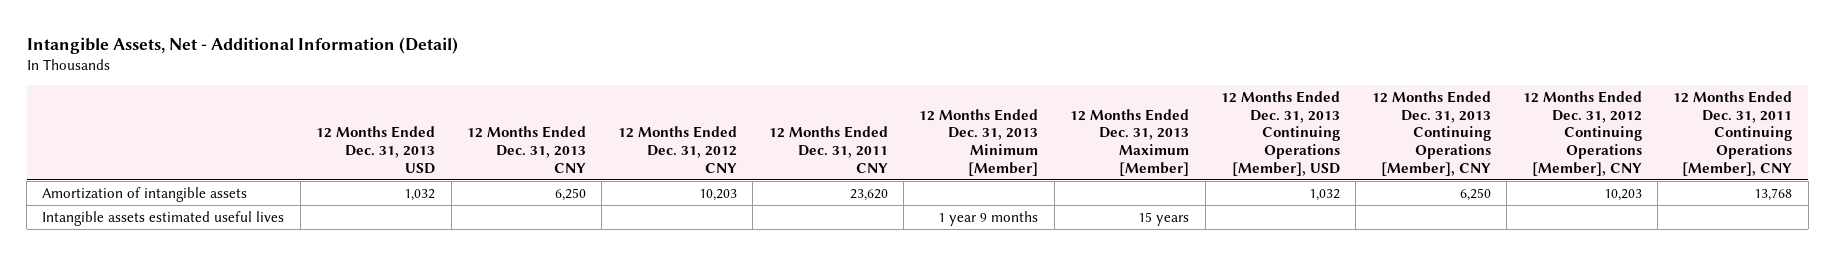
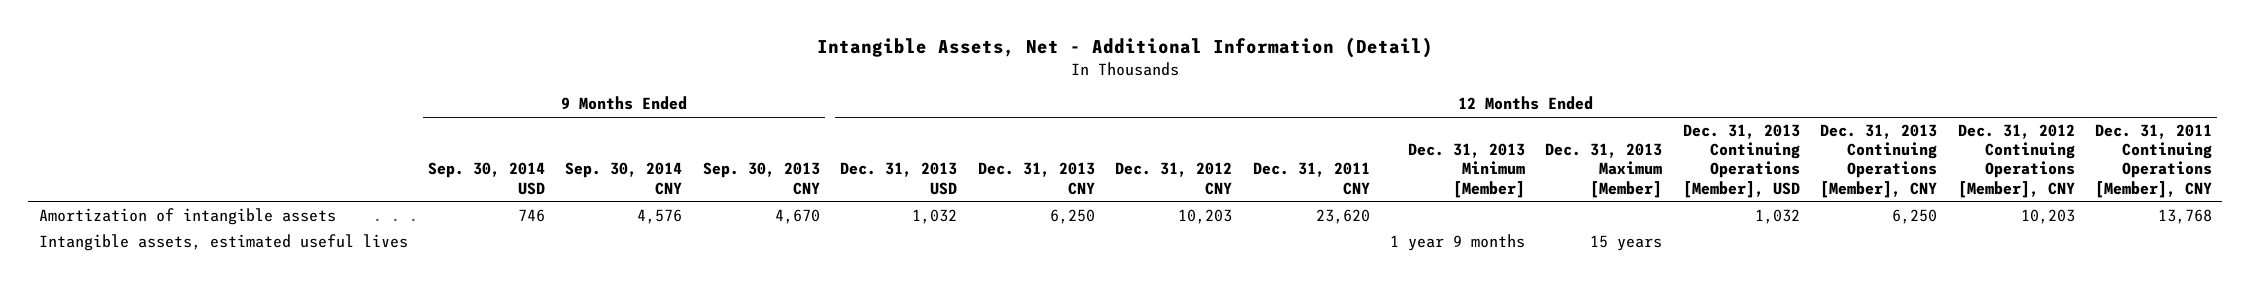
- | 12 Months Ended Dec. 31, 2013 USD | 12 Months Ended Dec. 31, 2013 CNY | 12 Months Ended Dec. 31, 2012 CNY | 12 Months Ended Dec. 31, 2011 CNY | 12 Months Ended Dec. 31, 2013 Minimum [Member] | 12 Months Ended Dec. 31, 2013 Maximum [Member] | 12 Months Ended Dec. 31, 2013 Continuing Operations [Member], USD | 12 Months Ended Dec. 31, 2013 Continuing Operations [Member], CNY | 12 Months Ended Dec. 31, 2012 Continuing Operations [Member], CNY | 12 Months Ended Dec. 31, 2011 Continuing Operations [Member], CNY
+ | 9 Months Ended Sep. 30, 2014 USD | 9 Months Ended Sep. 30, 2014 CNY | 9 Months Ended Sep. 30, 2013 CNY | 12 Months Ended Dec. 31, 2013 USD | 12 Months Ended Dec. 31, 2013 CNY | 12 Months Ended Dec. 31, 2012 CNY | 12 Months Ended Dec. 31, 2011 CNY | 12 Months Ended Dec. 31, 2013 Minimum [Member] | 12 Months Ended Dec. 31, 2013 Maximum [Member] | 12 Months Ended Dec. 31, 2013 Continuing Operations [Member], USD | 12 Months Ended Dec. 31, 2013 Continuing Operations [Member], CNY | 12 Months Ended Dec. 31, 2012 Continuing Operations [Member], CNY | 12 Months Ended Dec. 31, 2011 Continuing Operations [Member], CNY
- Intangible assets estimated useful lives | | | | | 1 year 9 months | 15 years | | | |
+ Intangible assets, estimated useful lives | | | | | | | | 1 year 9 months | 15 years | | | |

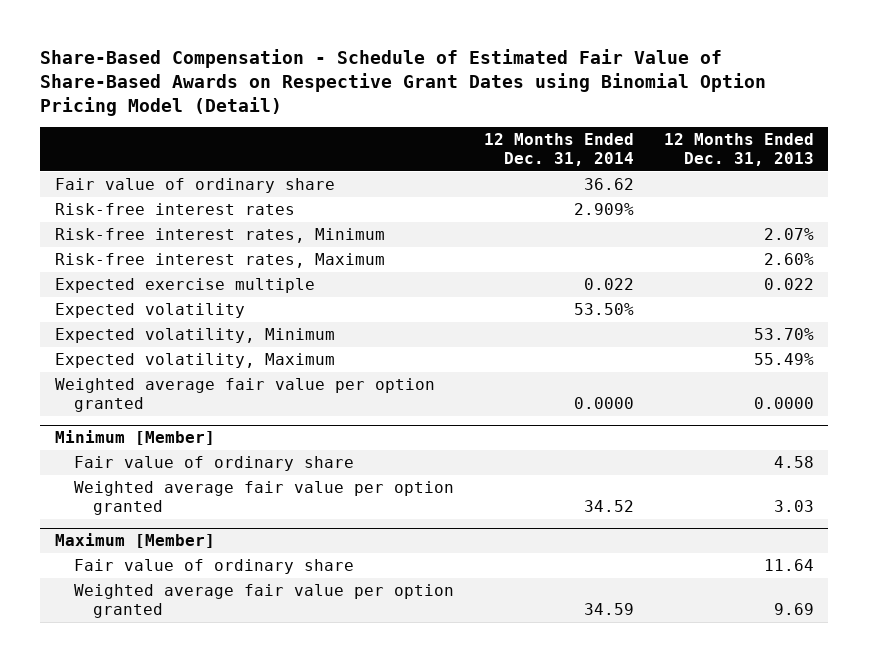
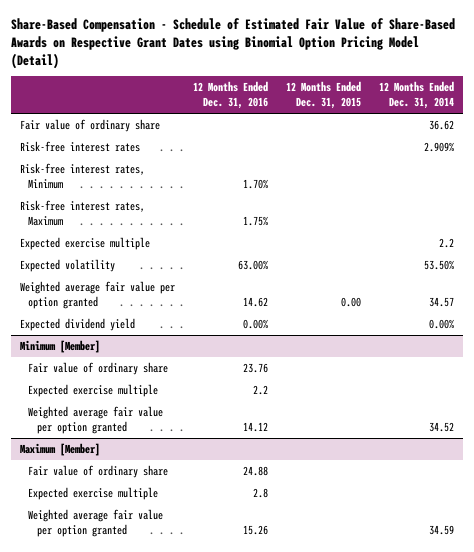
- | 12 Months Ended Dec. 31, 2014 | 12 Months Ended Dec. 31, 2013
+ | 12 Months Ended Dec. 31, 2016 | 12 Months Ended Dec. 31, 2015 | 12 Months Ended Dec. 31, 2014
- Expected exercise multiple | 0.022 | 0.022
+ Expected exercise multiple | | | 2.2
- Expected volatility, Minimum | | 53.70%
- Expected volatility, Maximum | | 55.49%
- Weighted average fair value per option granted | 0.0000 | 0.0000
+ Weighted average fair value per option granted | 14.62 | 0.00 | 34.57
+ Expected dividend yield | 0.00% | | 0.00%
@ Minimum [Member]
+ Expected exercise multiple | 2.2 | |
@ Maximum [Member]
+ Expected exercise multiple | 2.8 | |

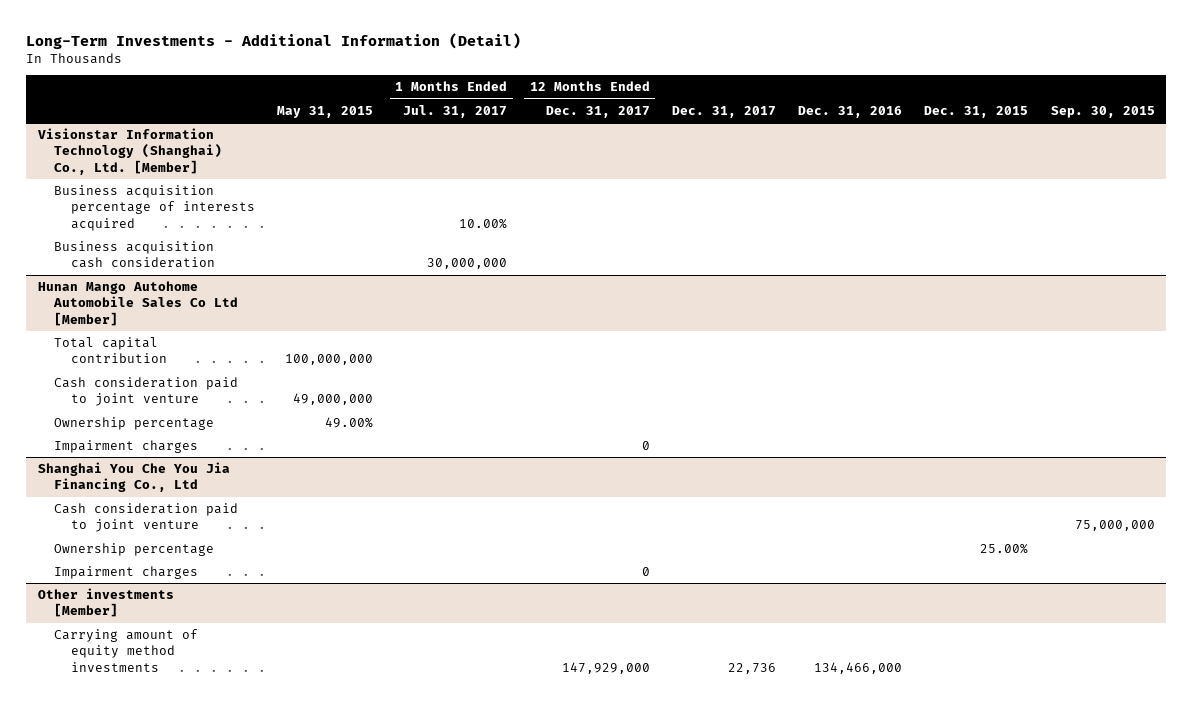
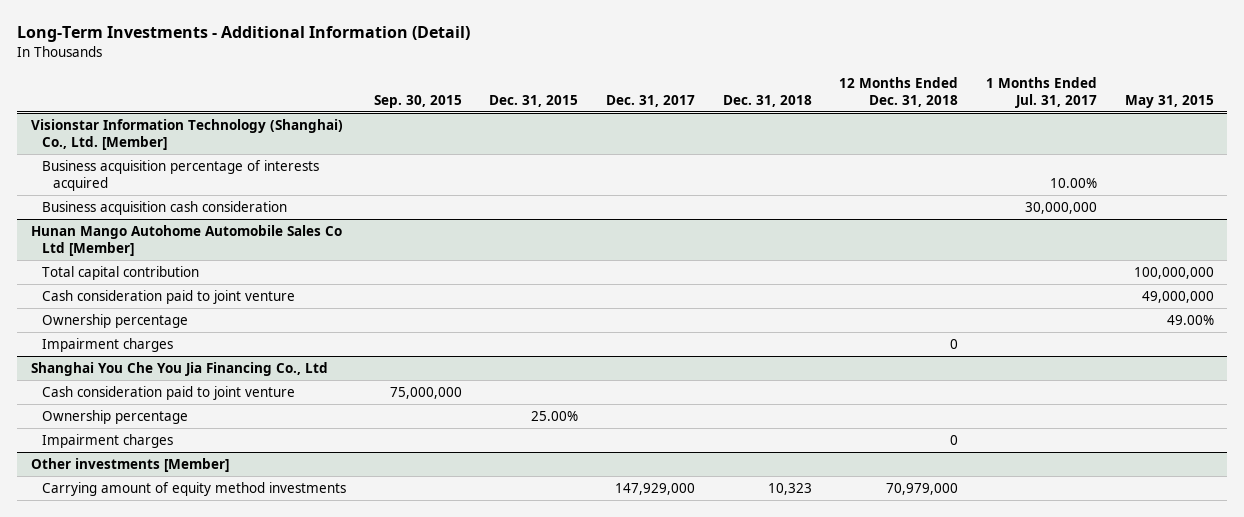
- | May 31, 2015 | 1 Months Ended Jul. 31, 2017 | 12 Months Ended Dec. 31, 2017 | Dec. 31, 2017 | Dec. 31, 2016 | Dec. 31, 2015 | Sep. 30, 2015
+ | Sep. 30, 2015 | Dec. 31, 2015 | Dec. 31, 2017 | Dec. 31, 2018 | 12 Months Ended Dec. 31, 2018 | 1 Months Ended Jul. 31, 2017 | May 31, 2015
@ Other investments [Member]
- Carrying amount of equity method investments | | | 147,929,000 | 22,736 | 134,466,000 | |
+ Carrying amount of equity method investments | | | 147,929,000 | 10,323 | 70,979,000 | |

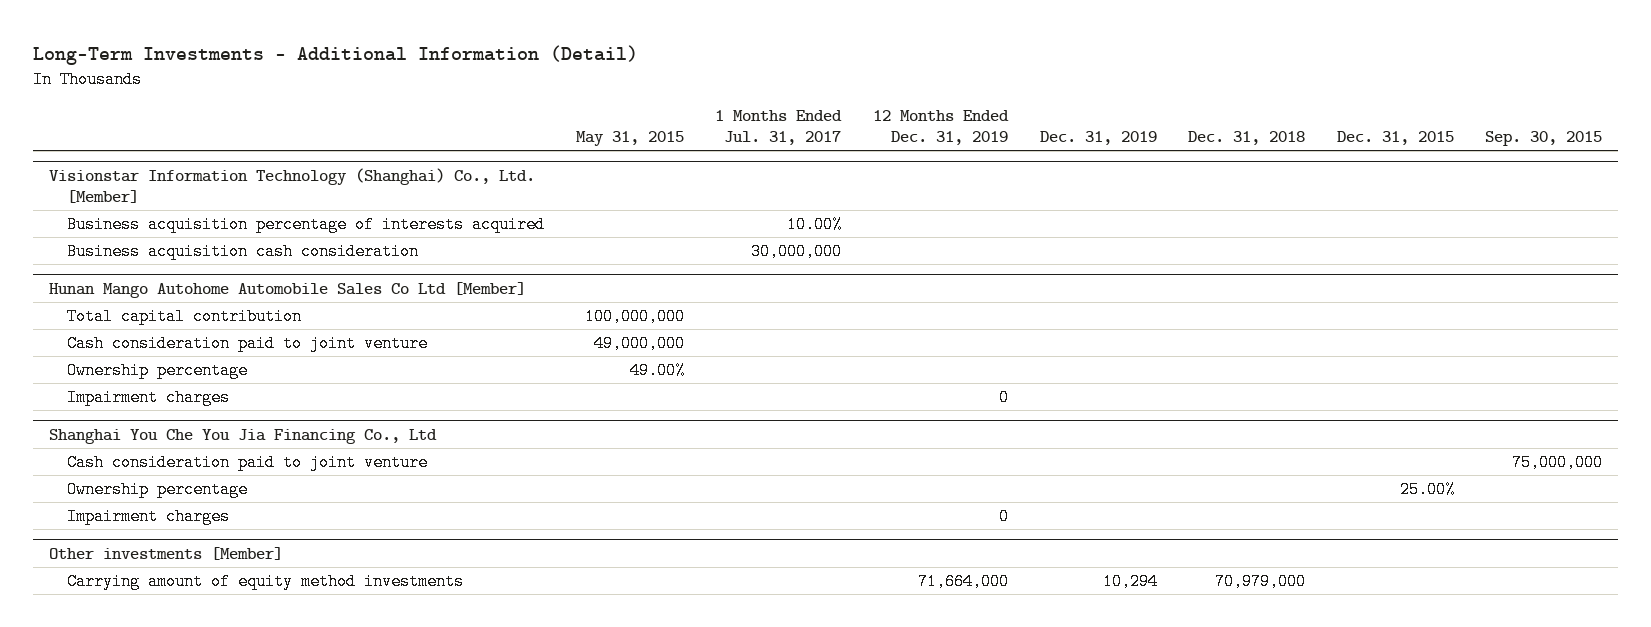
- | Sep. 30, 2015 | Dec. 31, 2015 | Dec. 31, 2017 | Dec. 31, 2018 | 12 Months Ended Dec. 31, 2018 | 1 Months Ended Jul. 31, 2017 | May 31, 2015
+ | May 31, 2015 | 1 Months Ended Jul. 31, 2017 | 12 Months Ended Dec. 31, 2019 | Dec. 31, 2019 | Dec. 31, 2018 | Dec. 31, 2015 | Sep. 30, 2015
@ Other investments [Member]
- Carrying amount of equity method investments | | | 147,929,000 | 10,323 | 70,979,000 | |
+ Carrying amount of equity method investments | | | 71,664,000 | 10,294 | 70,979,000 | |

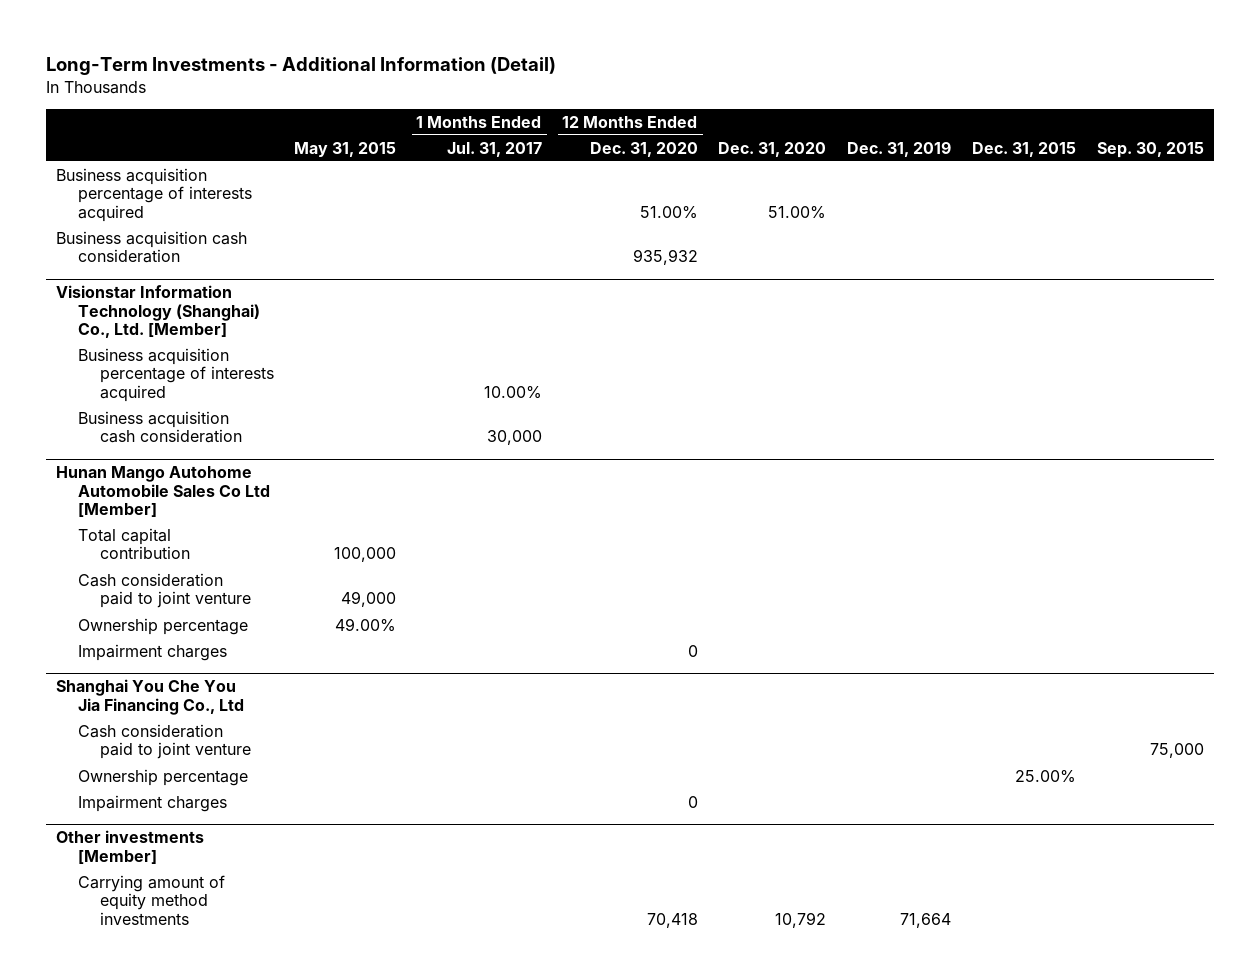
- | May 31, 2015 | 1 Months Ended Jul. 31, 2017 | 12 Months Ended Dec. 31, 2019 | Dec. 31, 2019 | Dec. 31, 2018 | Dec. 31, 2015 | Sep. 30, 2015
+ | May 31, 2015 | 1 Months Ended Jul. 31, 2017 | 12 Months Ended Dec. 31, 2020 | Dec. 31, 2020 | Dec. 31, 2019 | Dec. 31, 2015 | Sep. 30, 2015
+ Business acquisition percentage of interests acquired | | | 51.00% | 51.00% | | |
+ Business acquisition cash consideration | | | 935,932 | | | |
@ Visionstar Information Technology (Shanghai) Co., Ltd. [Member]
- Business acquisition cash consideration | | 30,000,000 | | | | |
+ Business acquisition cash consideration | | 30,000 | | | | |
@ Hunan Mango Autohome Automobile Sales Co Ltd [Member]
- Total capital contribution | 100,000,000 | | | | | |
- Cash consideration paid to joint venture | 49,000,000 | | | | | |
+ Total capital contribution | 100,000 | | | | | |
+ Cash consideration paid to joint venture | 49,000 | | | | | |
@ Shanghai You Che You Jia Financing Co., Ltd
- Cash consideration paid to joint venture | | | | | | | 75,000,000
+ Cash consideration paid to joint venture | | | | | | | 75,000
@ Other investments [Member]
- Carrying amount of equity method investments | | | 71,664,000 | 10,294 | 70,979,000 | |
+ Carrying amount of equity method investments | | | 70,418 | 10,792 | 71,664 | |

